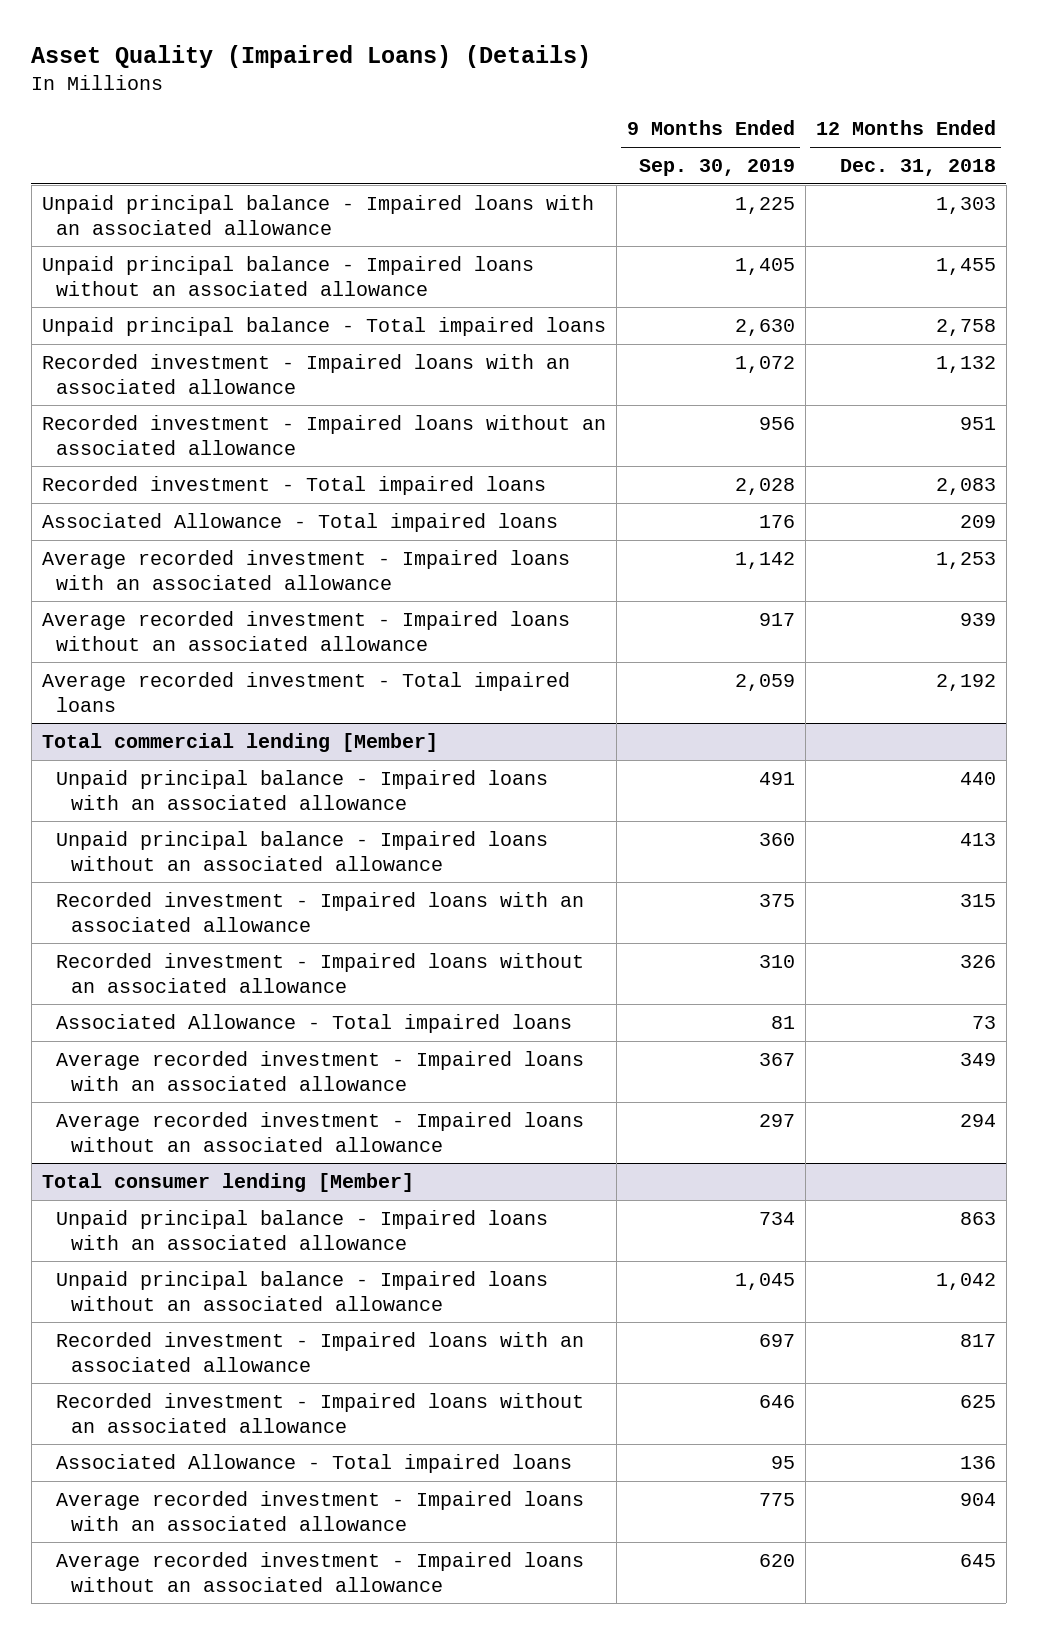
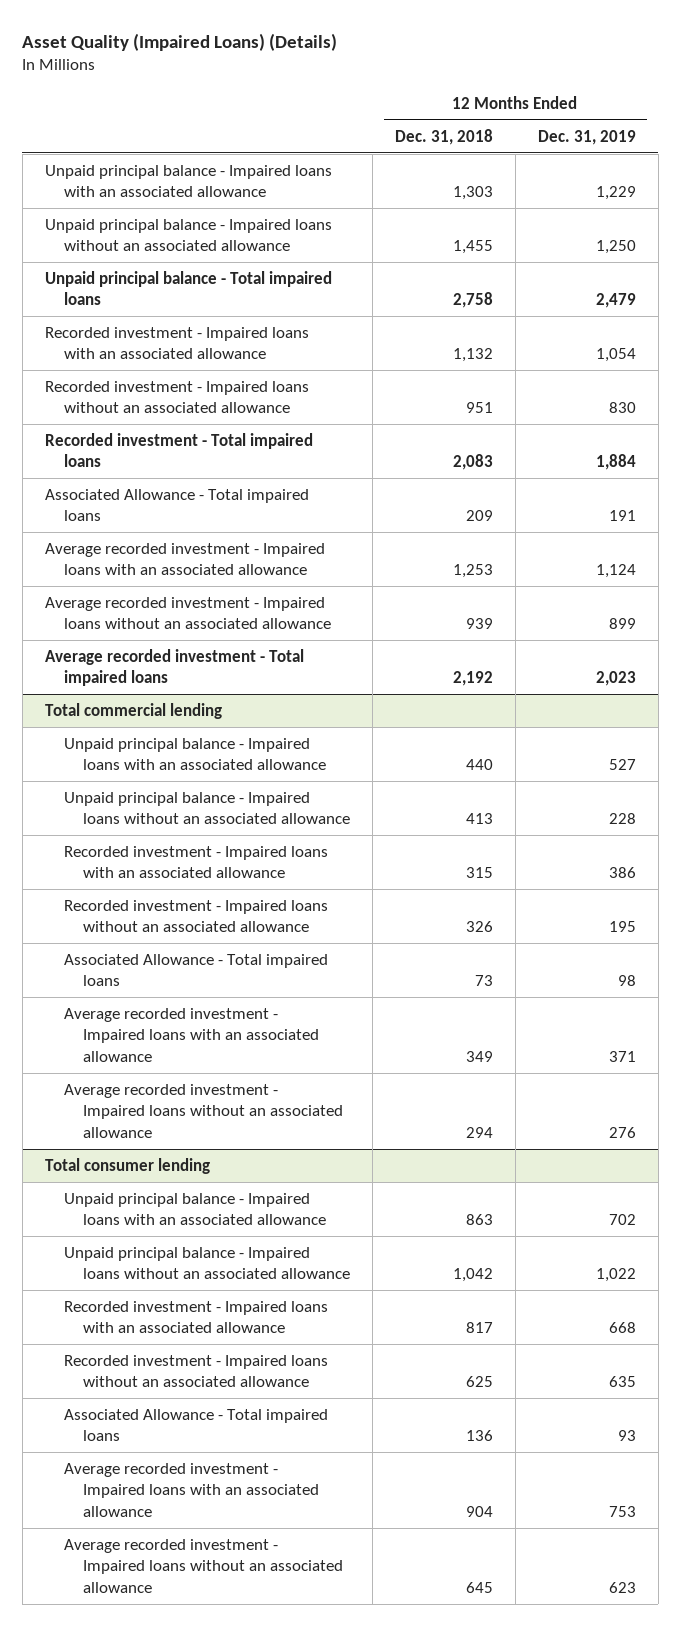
- | 9 Months Ended Sep. 30, 2019 | 12 Months Ended Dec. 31, 2018
+ | 12 Months Ended Dec. 31, 2018 | 12 Months Ended Dec. 31, 2019
- Total commercial lending [Member]
+ Total commercial lending
- Total consumer lending [Member]
+ Total consumer lending

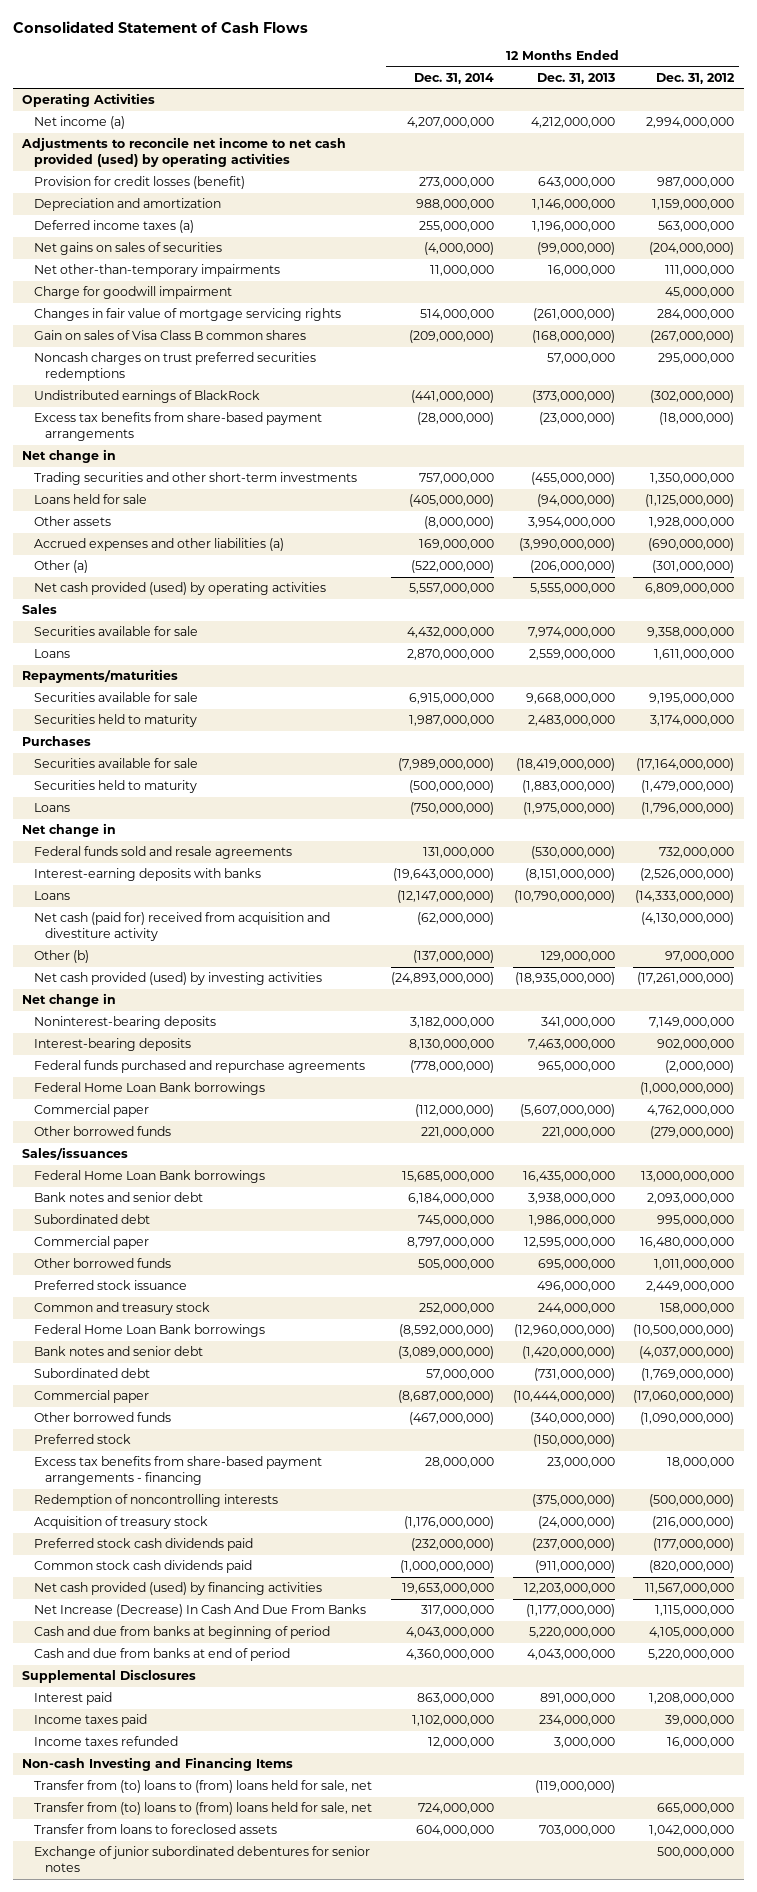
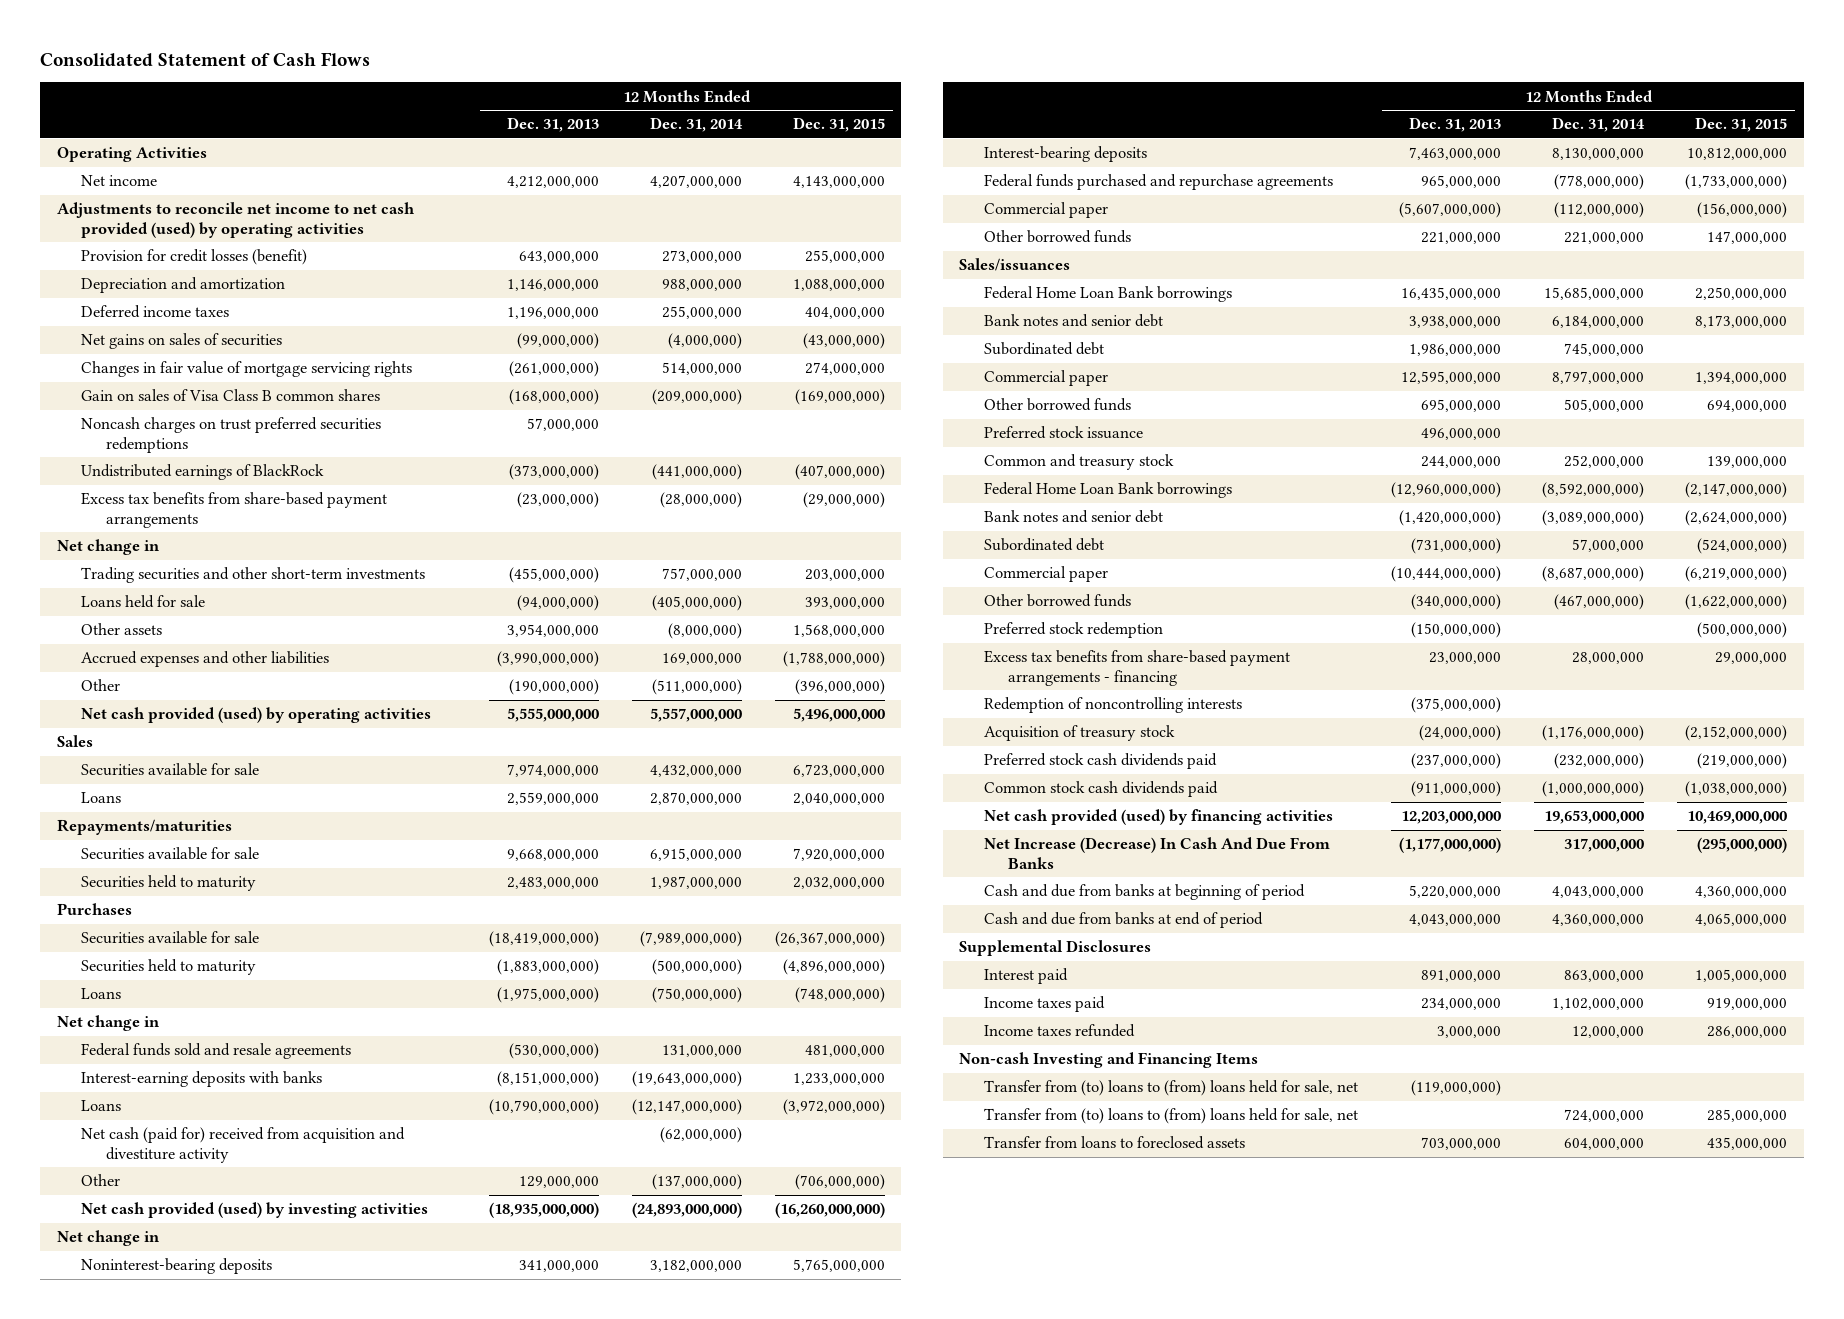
- | 12 Months Ended Dec. 31, 2014 | 12 Months Ended Dec. 31, 2013 | 12 Months Ended Dec. 31, 2012
+ | 12 Months Ended Dec. 31, 2013 | 12 Months Ended Dec. 31, 2014 | 12 Months Ended Dec. 31, 2015
- Net income (a) | 4,207,000,000 | 4,212,000,000 | 2,994,000,000
+ Net income | 4,212,000,000 | 4,207,000,000 | 4,143,000,000
- Deferred income taxes (a) | 255,000,000 | 1,196,000,000 | 563,000,000
+ Deferred income taxes | 1,196,000,000 | 255,000,000 | 404,000,000
- Net other-than-temporary impairments | 11,000,000 | 16,000,000 | 111,000,000
- Charge for goodwill impairment | | | 45,000,000
- Accrued expenses and other liabilities (a) | 169,000,000 | (3,990,000,000) | (690,000,000)
- Other (a) | (522,000,000) | (206,000,000) | (301,000,000)
+ Accrued expenses and other liabilities | (3,990,000,000) | 169,000,000 | (1,788,000,000)
+ Other | (190,000,000) | (511,000,000) | (396,000,000)
- Other (b) | (137,000,000) | 129,000,000 | 97,000,000
+ Other | 129,000,000 | (137,000,000) | (706,000,000)
- Federal Home Loan Bank borrowings | | | (1,000,000,000)
- Preferred stock | | (150,000,000) |
+ Preferred stock redemption | (150,000,000) | | (500,000,000)
- Exchange of junior subordinated debentures for senior notes | | | 500,000,000

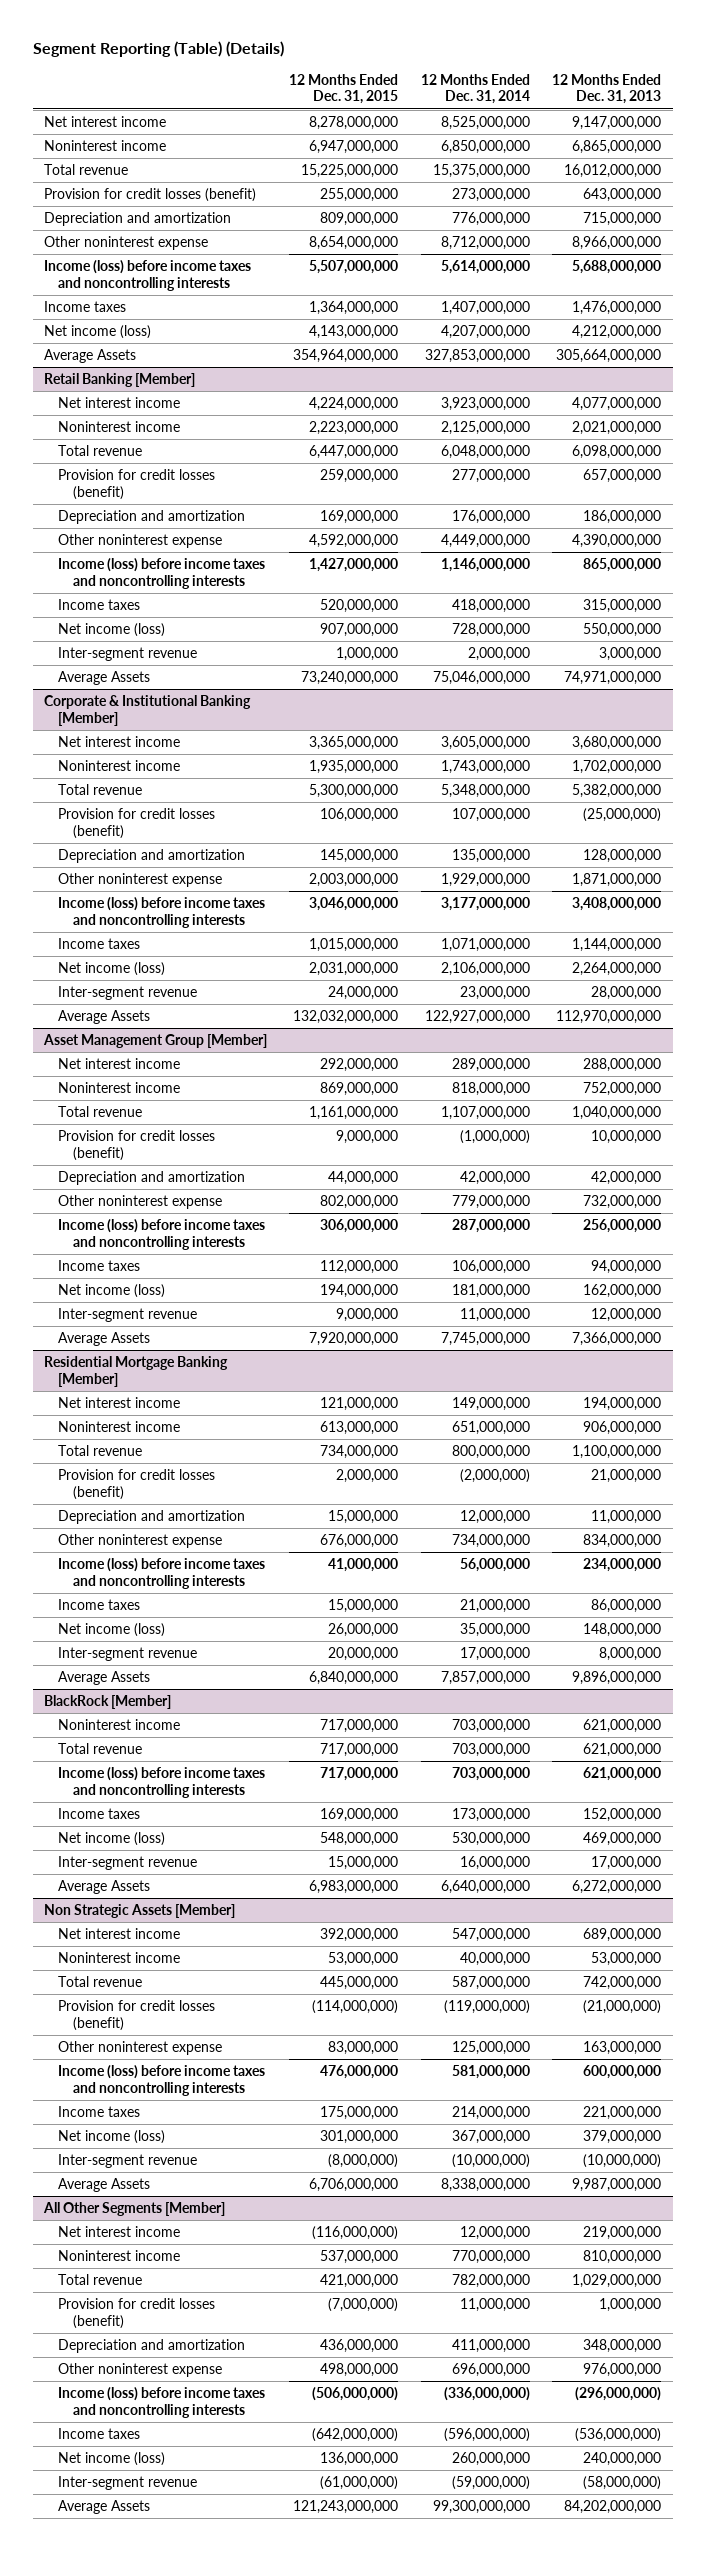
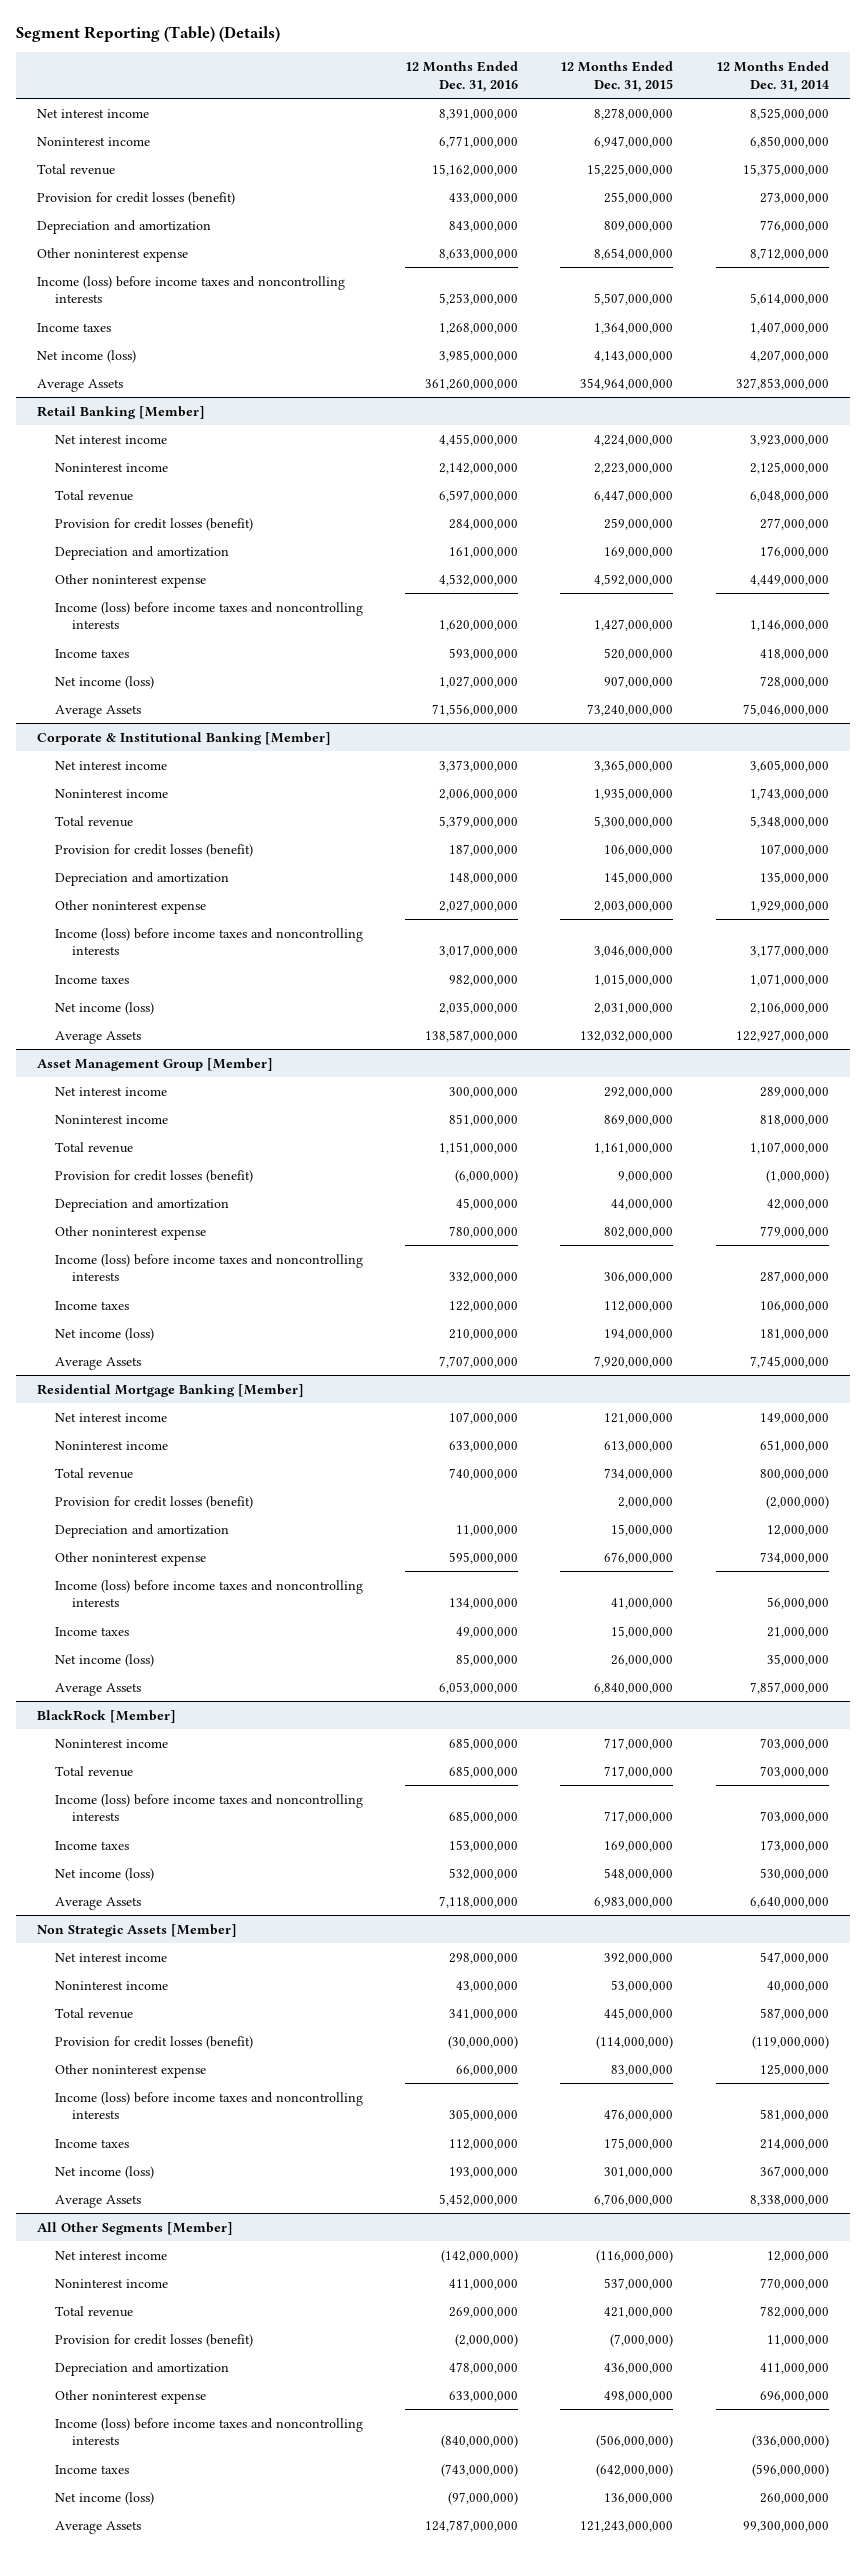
- | 12 Months Ended Dec. 31, 2015 | 12 Months Ended Dec. 31, 2014 | 12 Months Ended Dec. 31, 2013
+ | 12 Months Ended Dec. 31, 2016 | 12 Months Ended Dec. 31, 2015 | 12 Months Ended Dec. 31, 2014
@ Retail Banking [Member]
- Inter-segment revenue | 1,000,000 | 2,000,000 | 3,000,000
@ Corporate & Institutional Banking [Member]
- Inter-segment revenue | 24,000,000 | 23,000,000 | 28,000,000
@ Asset Management Group [Member]
- Inter-segment revenue | 9,000,000 | 11,000,000 | 12,000,000
@ Residential Mortgage Banking [Member]
- Inter-segment revenue | 20,000,000 | 17,000,000 | 8,000,000
@ BlackRock [Member]
- Inter-segment revenue | 15,000,000 | 16,000,000 | 17,000,000
@ Non Strategic Assets [Member]
- Inter-segment revenue | (8,000,000) | (10,000,000) | (10,000,000)
@ All Other Segments [Member]
- Inter-segment revenue | (61,000,000) | (59,000,000) | (58,000,000)

